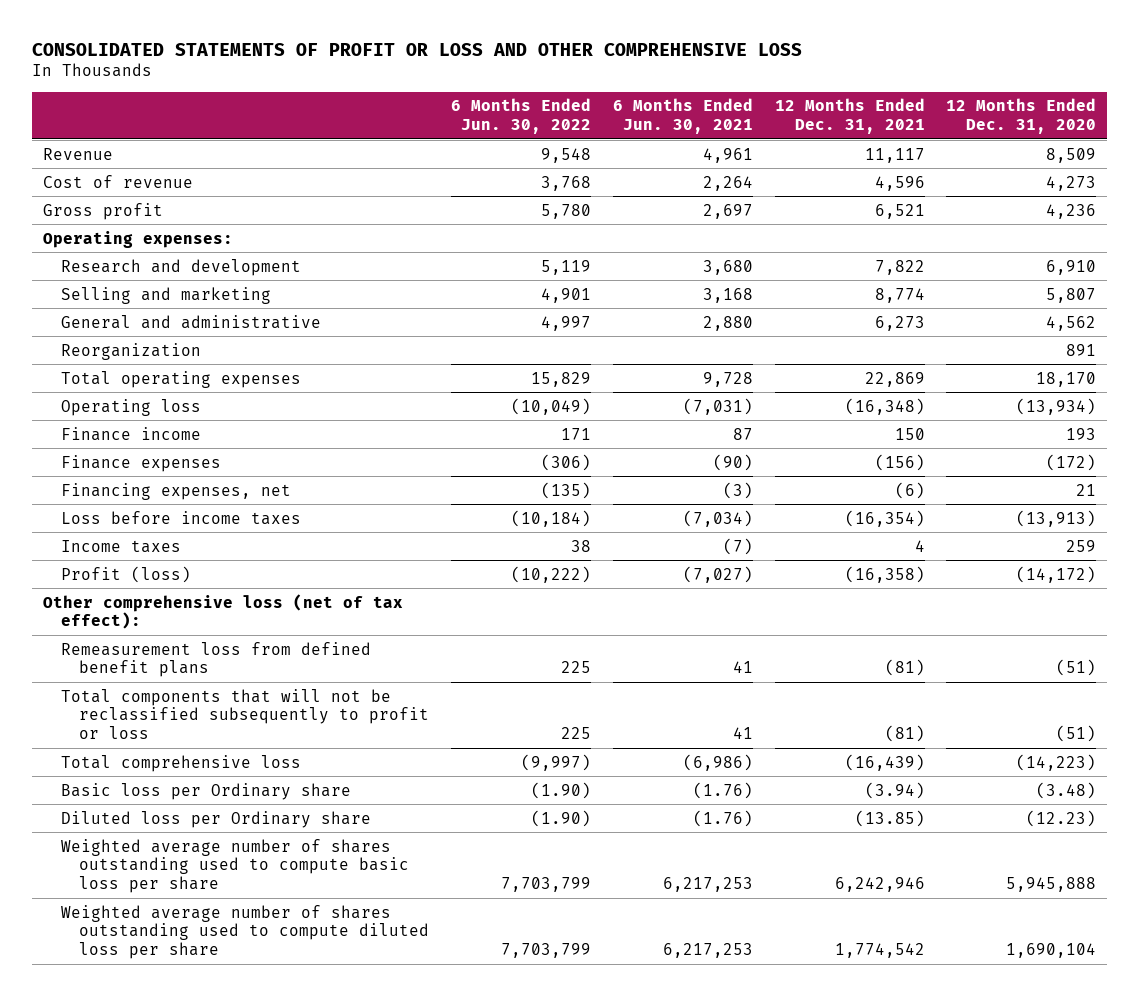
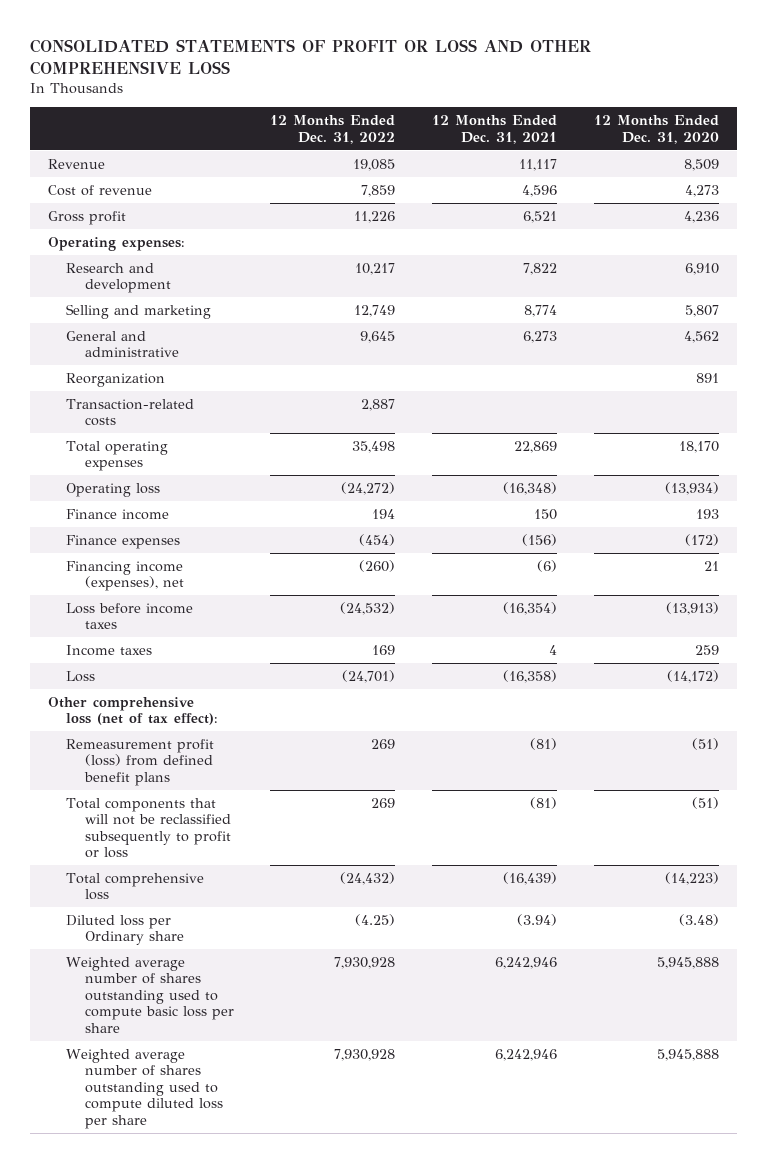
- | 6 Months Ended Jun. 30, 2022 | 6 Months Ended Jun. 30, 2021 | 12 Months Ended Dec. 31, 2021 | 12 Months Ended Dec. 31, 2020
+ | 12 Months Ended Dec. 31, 2022 | 12 Months Ended Dec. 31, 2021 | 12 Months Ended Dec. 31, 2020
+ Transaction-related costs | 2,887 | |
- Financing expenses, net | (135) | (3) | (6) | 21
+ Financing income (expenses), net | (260) | (6) | 21
- Profit (loss) | (10,222) | (7,027) | (16,358) | (14,172)
+ Loss | (24,701) | (16,358) | (14,172)
- Remeasurement loss from defined benefit plans | 225 | 41 | (81) | (51)
+ Remeasurement profit (loss) from defined benefit plans | 269 | (81) | (51)
- Basic loss per Ordinary share | (1.90) | (1.76) | (3.94) | (3.48)
- Diluted loss per Ordinary share | (1.90) | (1.76) | (13.85) | (12.23)
+ Diluted loss per Ordinary share | (4.25) | (3.94) | (3.48)
- Weighted average number of shares outstanding used to compute diluted loss per share | 7,703,799 | 6,217,253 | 1,774,542 | 1,690,104
+ Weighted average number of shares outstanding used to compute diluted loss per share | 7,930,928 | 6,242,946 | 5,945,888

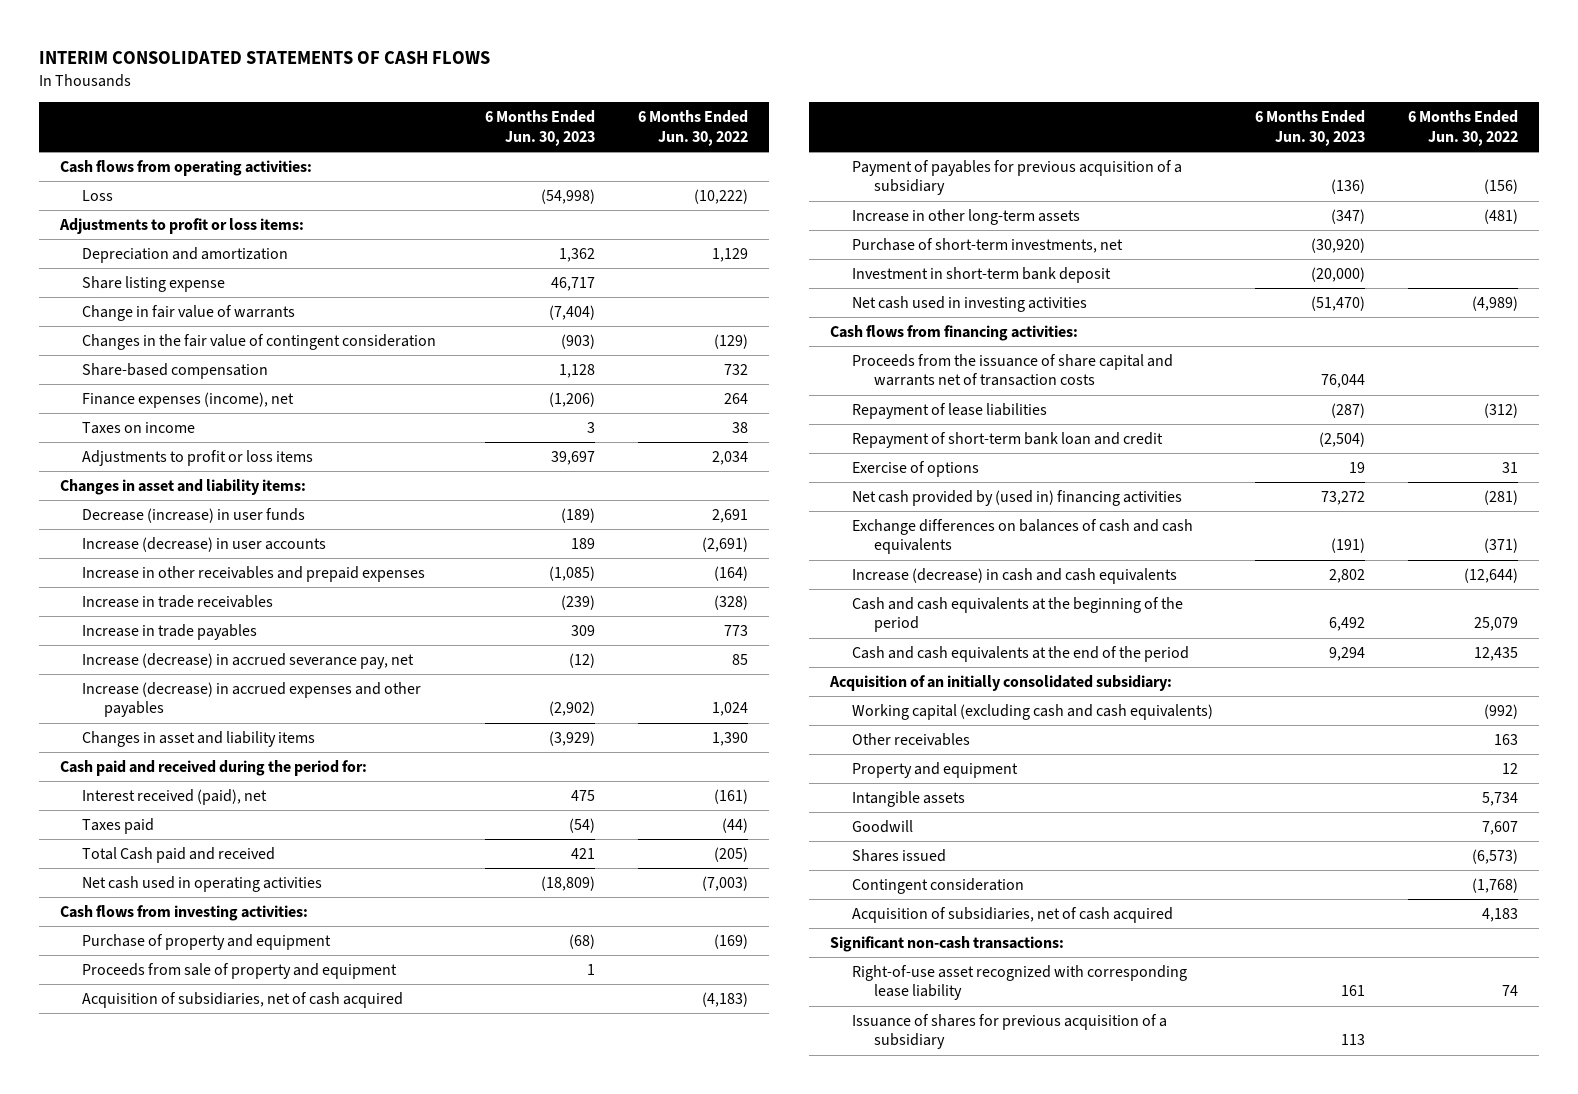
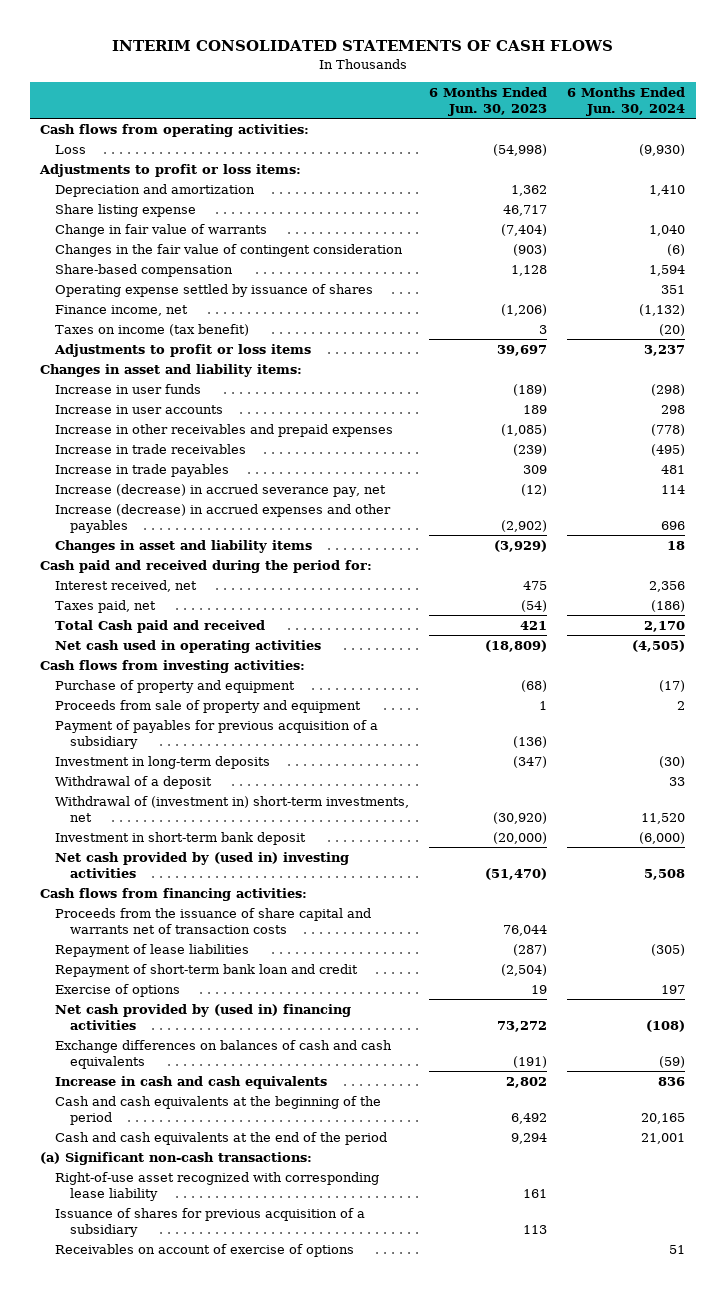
- | 6 Months Ended Jun. 30, 2023 | 6 Months Ended Jun. 30, 2022
+ | 6 Months Ended Jun. 30, 2023 | 6 Months Ended Jun. 30, 2024
- Finance expenses (income), net | (1,206) | 264
- Taxes on income | 3 | 38
+ Operating expense settled by issuance of shares | | 351
+ Finance income, net | (1,206) | (1,132)
+ Taxes on income (tax benefit) | 3 | (20)
- Decrease (increase) in user funds | (189) | 2,691
- Increase (decrease) in user accounts | 189 | (2,691)
+ Increase in user funds | (189) | (298)
+ Increase in user accounts | 189 | 298
- Interest received (paid), net | 475 | (161)
- Taxes paid | (54) | (44)
+ Interest received, net | 475 | 2,356
+ Taxes paid, net | (54) | (186)
- Acquisition of subsidiaries, net of cash acquired | | (4,183)
- Increase in other long-term assets | (347) | (481)
- Purchase of short-term investments, net | (30,920) |
+ Investment in long-term deposits | (347) | (30)
+ Withdrawal of a deposit | | 33
+ Withdrawal of (investment in) short-term investments, net | (30,920) | 11,520
- Net cash used in investing activities | (51,470) | (4,989)
+ Net cash provided by (used in) investing activities | (51,470) | 5,508
- Increase (decrease) in cash and cash equivalents | 2,802 | (12,644)
+ Increase in cash and cash equivalents | 2,802 | 836
- Acquisition of an initially consolidated subsidiary:
- Working capital (excluding cash and cash equivalents) | | (992)
- Other receivables | | 163
- Property and equipment | | 12
- Intangible assets | | 5,734
- Goodwill | | 7,607
- Shares issued | | (6,573)
- Contingent consideration | | (1,768)
- Acquisition of subsidiaries, net of cash acquired | | 4,183
- Significant non-cash transactions:
+ (a) Significant non-cash transactions:
+ Receivables on account of exercise of options | | 51

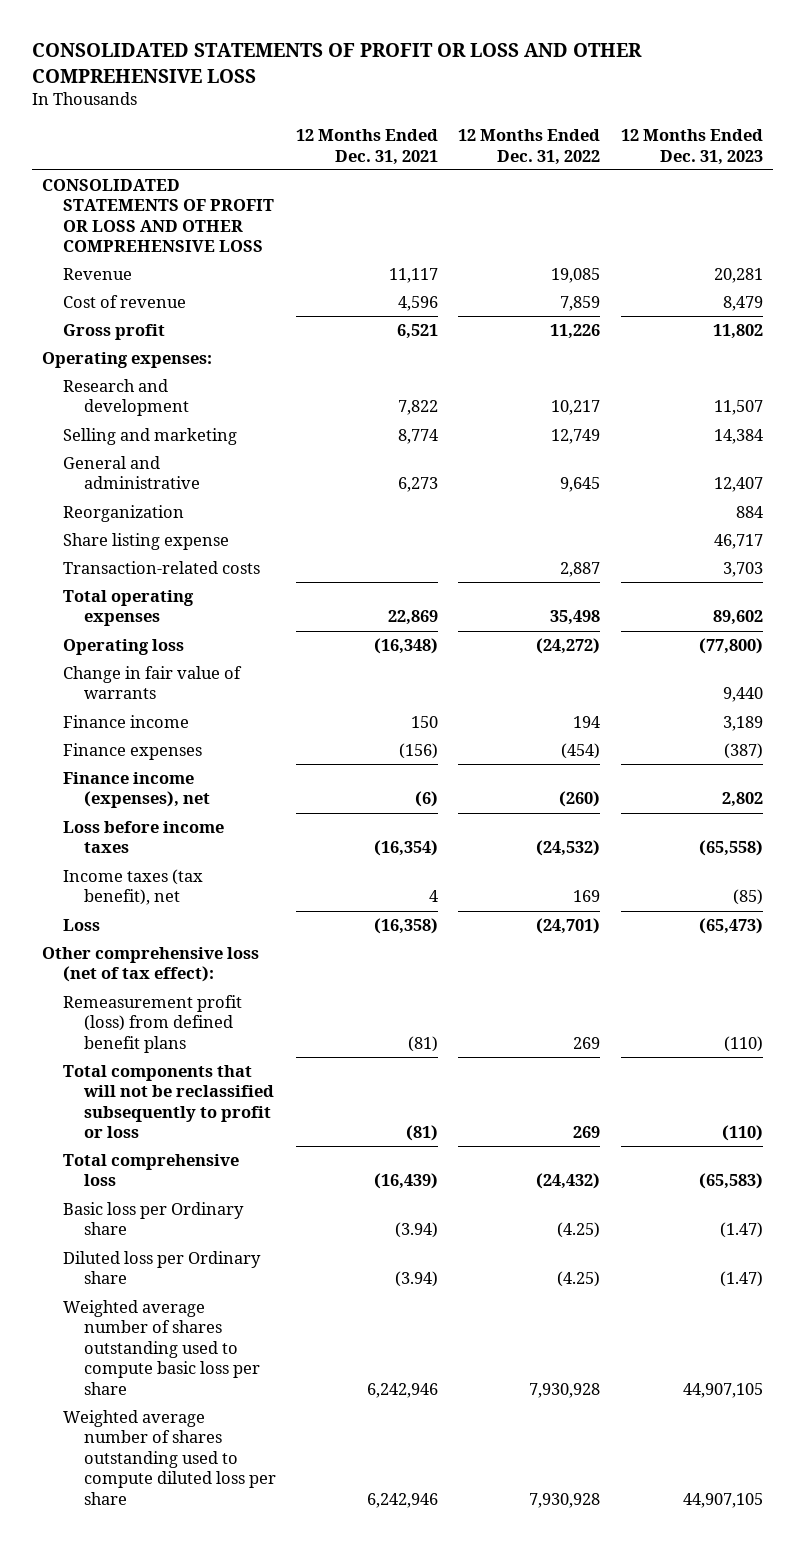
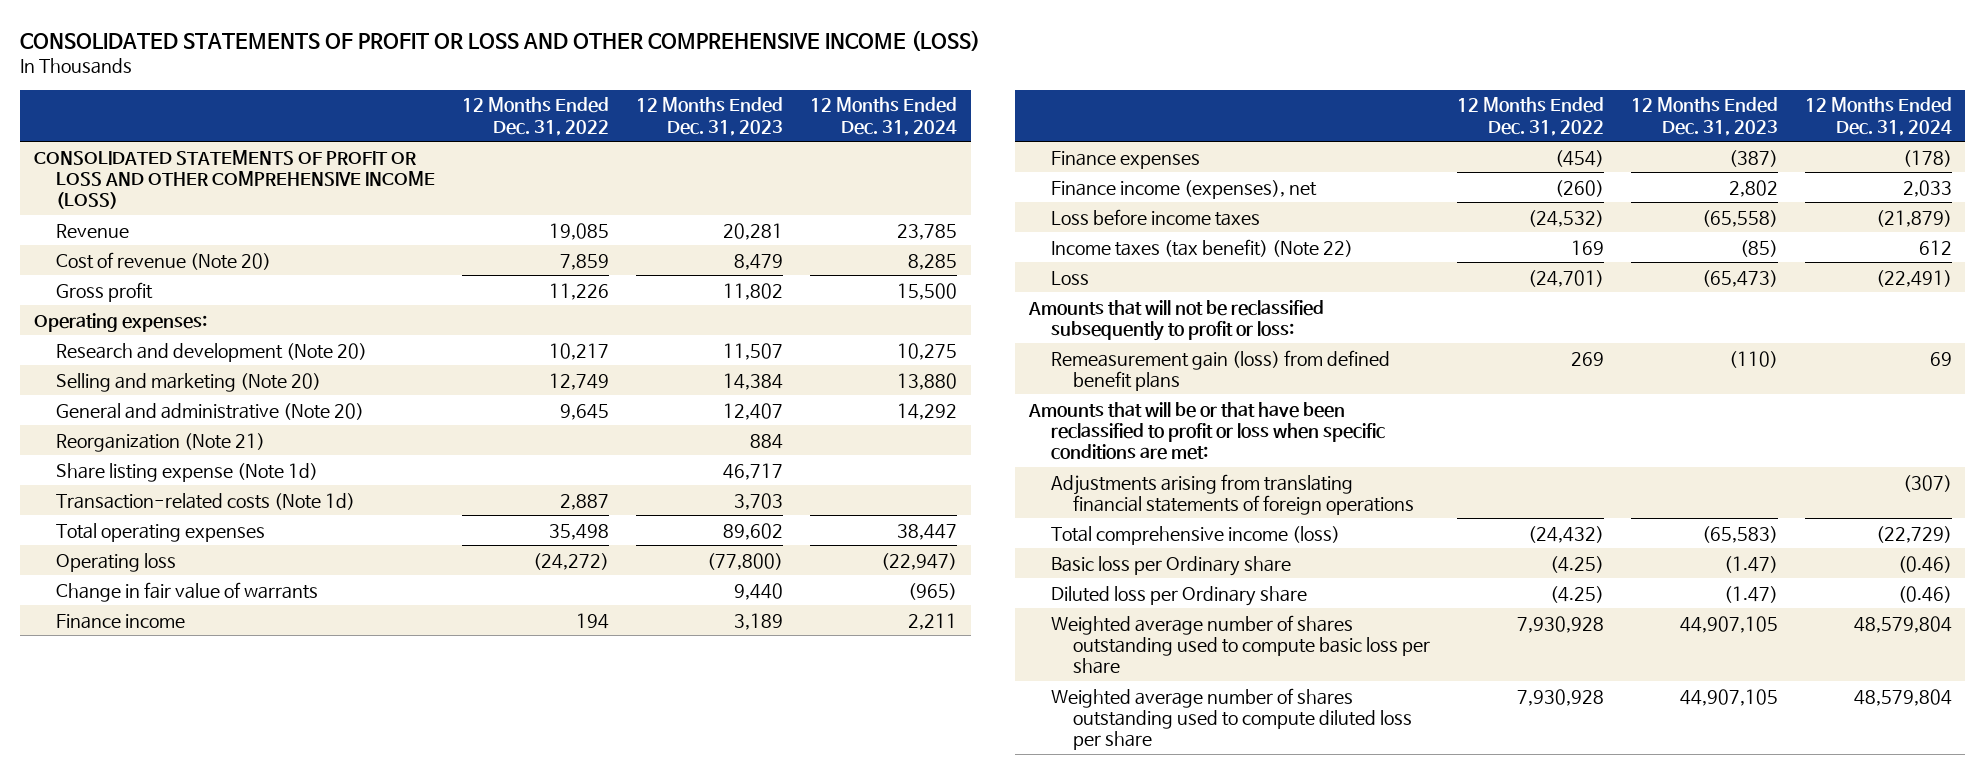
- CONSOLIDATED STATEMENTS OF PROFIT OR LOSS AND OTHER COMPREHENSIVE LOSS
+ CONSOLIDATED STATEMENTS OF PROFIT OR LOSS AND OTHER COMPREHENSIVE INCOME (LOSS)
- | 12 Months Ended Dec. 31, 2021 | 12 Months Ended Dec. 31, 2022 | 12 Months Ended Dec. 31, 2023
+ | 12 Months Ended Dec. 31, 2022 | 12 Months Ended Dec. 31, 2023 | 12 Months Ended Dec. 31, 2024
- CONSOLIDATED STATEMENTS OF PROFIT OR LOSS AND OTHER COMPREHENSIVE LOSS
+ CONSOLIDATED STATEMENTS OF PROFIT OR LOSS AND OTHER COMPREHENSIVE INCOME (LOSS)
- Cost of revenue | 4,596 | 7,859 | 8,479
+ Cost of revenue (Note 20) | 7,859 | 8,479 | 8,285
- Research and development | 7,822 | 10,217 | 11,507
- Selling and marketing | 8,774 | 12,749 | 14,384
- General and administrative | 6,273 | 9,645 | 12,407
- Reorganization | | | 884
- Share listing expense | | | 46,717
- Transaction-related costs | | 2,887 | 3,703
+ Research and development (Note 20) | 10,217 | 11,507 | 10,275
+ Selling and marketing (Note 20) | 12,749 | 14,384 | 13,880
+ General and administrative (Note 20) | 9,645 | 12,407 | 14,292
+ Reorganization (Note 21) | | 884 |
+ Share listing expense (Note 1d) | | 46,717 |
+ Transaction-related costs (Note 1d) | 2,887 | 3,703 |
- Income taxes (tax benefit), net | 4 | 169 | (85)
+ Income taxes (tax benefit) (Note 22) | 169 | (85) | 612
- Other comprehensive loss (net of tax effect):
- Remeasurement profit (loss) from defined benefit plans | (81) | 269 | (110)
- Total components that will not be reclassified subsequently to profit or loss | (81) | 269 | (110)
- Total comprehensive loss | (16,439) | (24,432) | (65,583)
+ Amounts that will not be reclassified subsequently to profit or loss:
+ Remeasurement gain (loss) from defined benefit plans | 269 | (110) | 69
+ Amounts that will be or that have been reclassified to profit or loss when specific conditions are met:
+ Adjustments arising from translating financial statements of foreign operations | | | (307)
+ Total comprehensive income (loss) | (24,432) | (65,583) | (22,729)

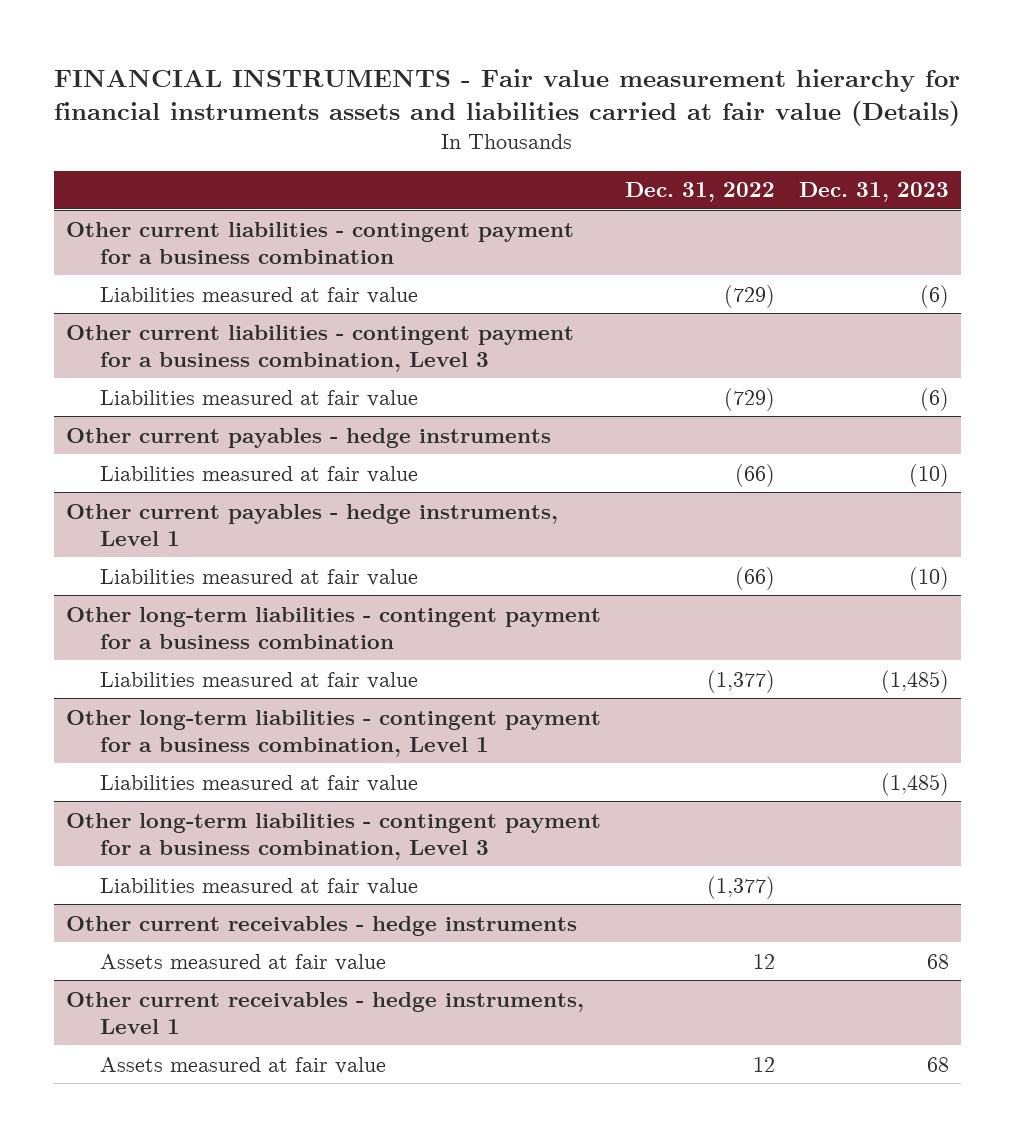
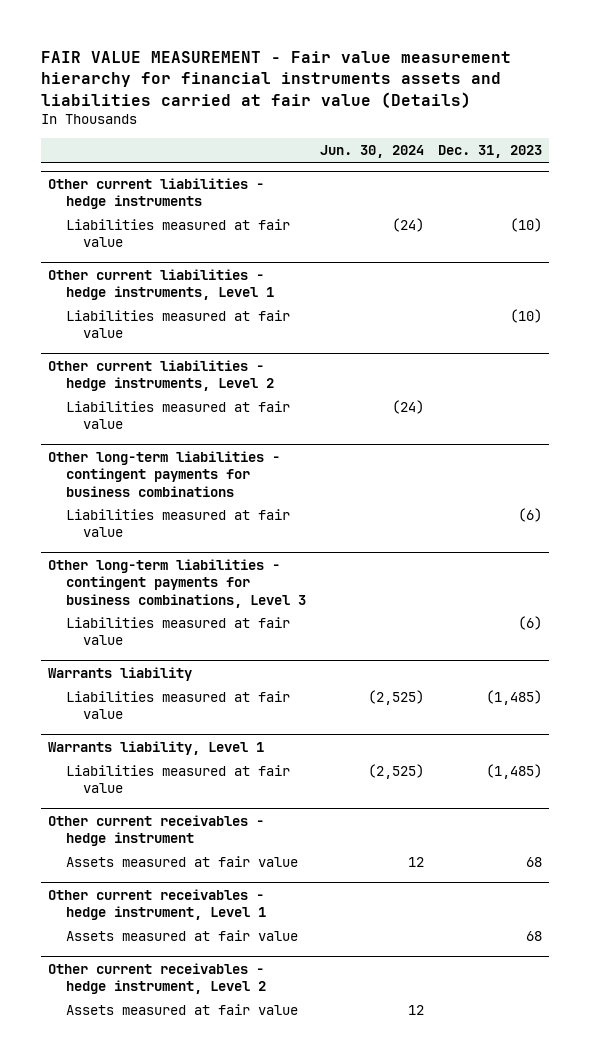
- FINANCIAL INSTRUMENTS - Fair value measurement hierarchy for financial instruments assets and liabilities carried at fair value (Details)
+ FAIR VALUE MEASUREMENT - Fair value measurement hierarchy for financial instruments assets and liabilities carried at fair value (Details)
- | Dec. 31, 2022 | Dec. 31, 2023
+ | Jun. 30, 2024 | Dec. 31, 2023
- Other current liabilities - contingent payment for a business combination
- Liabilities measured at fair value | (729) | (6)
- Other current liabilities - contingent payment for a business combination, Level 3
- Liabilities measured at fair value | (729) | (6)
- Other current payables - hedge instruments
+ Other current liabilities - hedge instruments
- Other current payables - hedge instruments, Level 1
+ Other current liabilities - hedge instruments, Level 1
- Other long-term liabilities - contingent payment for a business combination
+ Other current liabilities - hedge instruments, Level 2
+ Liabilities measured at fair value | (24) |
+ Other long-term liabilities - contingent payments for business combinations
+ Liabilities measured at fair value | | (6)
+ Other long-term liabilities - contingent payments for business combinations, Level 3
+ Liabilities measured at fair value | | (6)
+ Warrants liability
- Other long-term liabilities - contingent payment for a business combination, Level 1
+ Warrants liability, Level 1
- Other long-term liabilities - contingent payment for a business combination, Level 3
- Liabilities measured at fair value | (1,377) |
- Other current receivables - hedge instruments
+ Other current receivables - hedge instrument
- Other current receivables - hedge instruments, Level 1
+ Other current receivables - hedge instrument, Level 1
+ Other current receivables - hedge instrument, Level 2
+ Assets measured at fair value | 12 |

